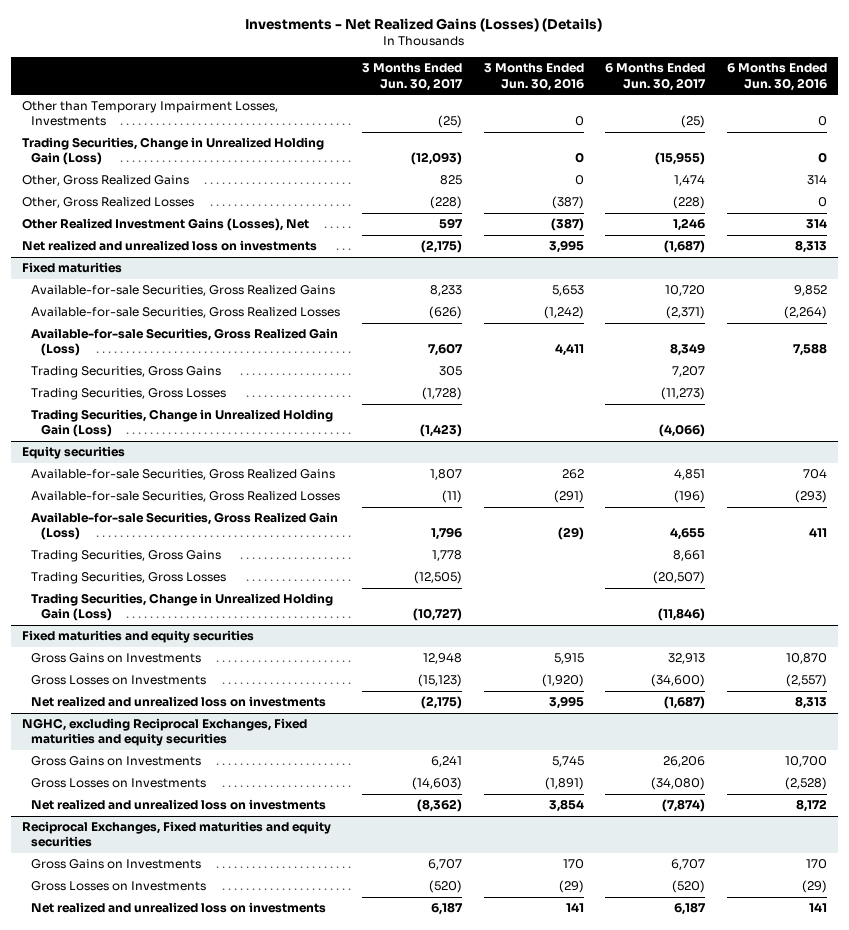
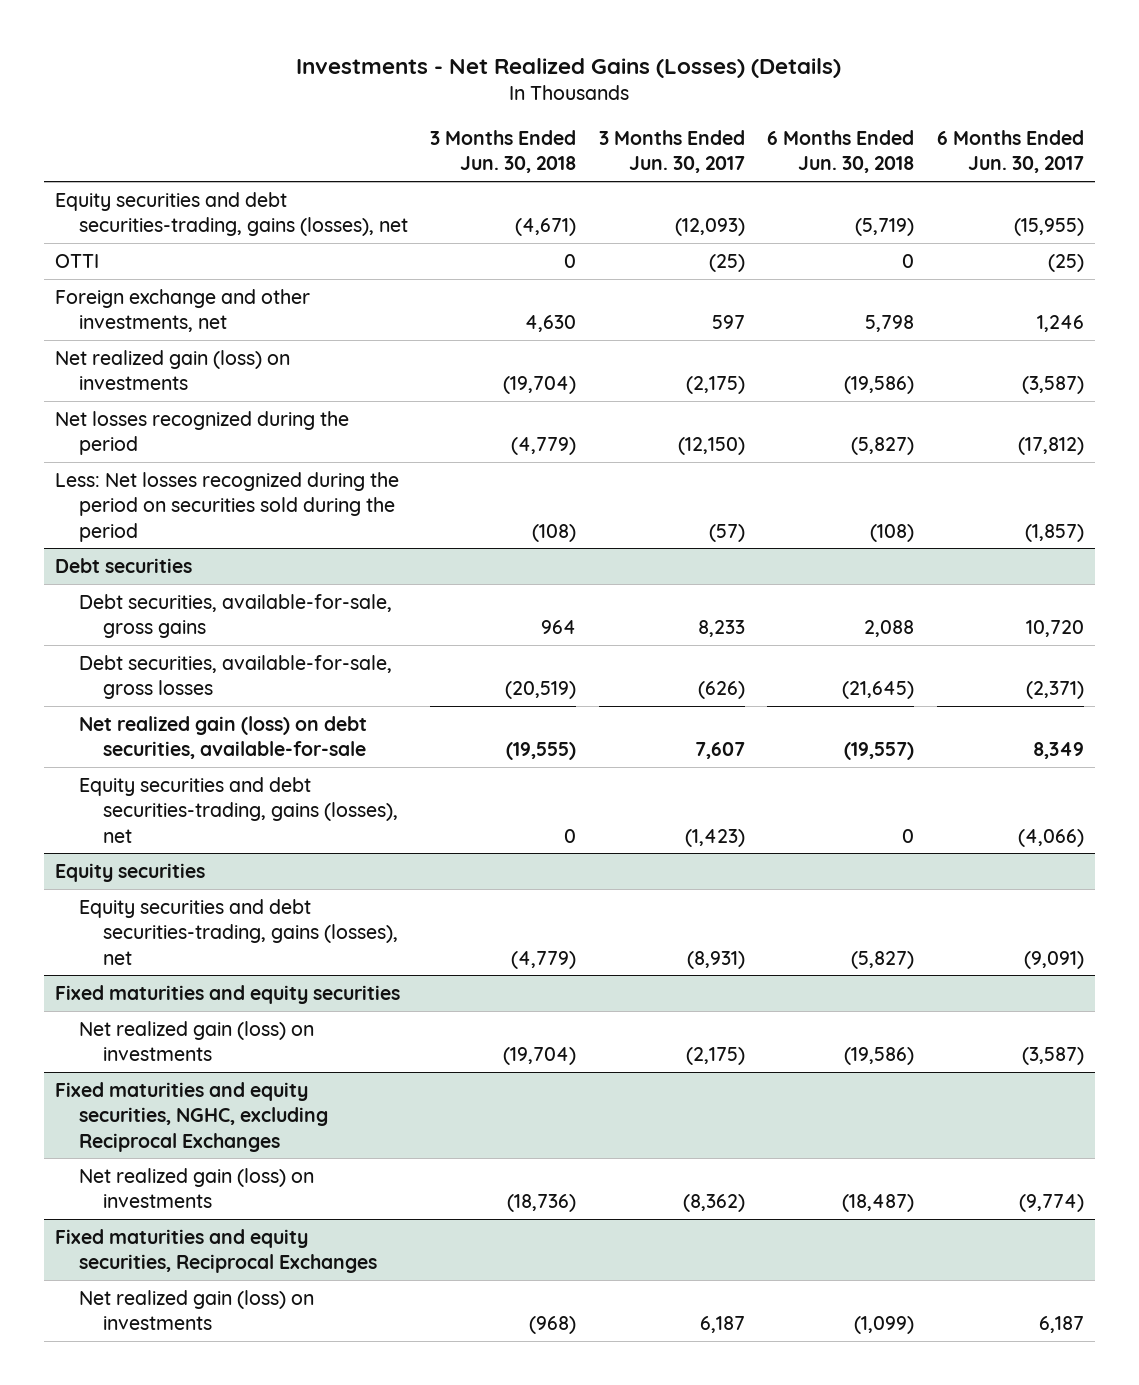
- | 3 Months Ended Jun. 30, 2017 | 3 Months Ended Jun. 30, 2016 | 6 Months Ended Jun. 30, 2017 | 6 Months Ended Jun. 30, 2016
+ | 3 Months Ended Jun. 30, 2018 | 3 Months Ended Jun. 30, 2017 | 6 Months Ended Jun. 30, 2018 | 6 Months Ended Jun. 30, 2017
- Other than Temporary Impairment Losses, Investments | (25) | 0 | (25) | 0
- Trading Securities, Change in Unrealized Holding Gain (Loss) | (12,093) | 0 | (15,955) | 0
- Other, Gross Realized Gains | 825 | 0 | 1,474 | 314
- Other, Gross Realized Losses | (228) | (387) | (228) | 0
- Other Realized Investment Gains (Losses), Net | 597 | (387) | 1,246 | 314
- Net realized and unrealized loss on investments | (2,175) | 3,995 | (1,687) | 8,313
- Fixed maturities
- Available-for-sale Securities, Gross Realized Gains | 8,233 | 5,653 | 10,720 | 9,852
- Available-for-sale Securities, Gross Realized Losses | (626) | (1,242) | (2,371) | (2,264)
- Available-for-sale Securities, Gross Realized Gain (Loss) | 7,607 | 4,411 | 8,349 | 7,588
- Trading Securities, Gross Gains | 305 | | 7,207 |
- Trading Securities, Gross Losses | (1,728) | | (11,273) |
- Trading Securities, Change in Unrealized Holding Gain (Loss) | (1,423) | | (4,066) |
+ Equity securities and debt securities-trading, gains (losses), net | (4,671) | (12,093) | (5,719) | (15,955)
+ OTTI | 0 | (25) | 0 | (25)
+ Foreign exchange and other investments, net | 4,630 | 597 | 5,798 | 1,246
+ Net realized gain (loss) on investments | (19,704) | (2,175) | (19,586) | (3,587)
+ Net losses recognized during the period | (4,779) | (12,150) | (5,827) | (17,812)
+ Less: Net losses recognized during the period on securities sold during the period | (108) | (57) | (108) | (1,857)
+ Debt securities
+ Debt securities, available-for-sale, gross gains | 964 | 8,233 | 2,088 | 10,720
+ Debt securities, available-for-sale, gross losses | (20,519) | (626) | (21,645) | (2,371)
+ Net realized gain (loss) on debt securities, available-for-sale | (19,555) | 7,607 | (19,557) | 8,349
+ Equity securities and debt securities-trading, gains (losses), net | 0 | (1,423) | 0 | (4,066)
@ Equity securities
- Available-for-sale Securities, Gross Realized Gains | 1,807 | 262 | 4,851 | 704
- Available-for-sale Securities, Gross Realized Losses | (11) | (291) | (196) | (293)
- Available-for-sale Securities, Gross Realized Gain (Loss) | 1,796 | (29) | 4,655 | 411
- Trading Securities, Gross Gains | 1,778 | | 8,661 |
- Trading Securities, Gross Losses | (12,505) | | (20,507) |
- Trading Securities, Change in Unrealized Holding Gain (Loss) | (10,727) | | (11,846) |
+ Equity securities and debt securities-trading, gains (losses), net | (4,779) | (8,931) | (5,827) | (9,091)
@ Fixed maturities and equity securities
- Gross Gains on Investments | 12,948 | 5,915 | 32,913 | 10,870
- Gross Losses on Investments | (15,123) | (1,920) | (34,600) | (2,557)
- Net realized and unrealized loss on investments | (2,175) | 3,995 | (1,687) | 8,313
- NGHC, excluding Reciprocal Exchanges, Fixed maturities and equity securities
- Gross Gains on Investments | 6,241 | 5,745 | 26,206 | 10,700
- Gross Losses on Investments | (14,603) | (1,891) | (34,080) | (2,528)
- Net realized and unrealized loss on investments | (8,362) | 3,854 | (7,874) | 8,172
- Reciprocal Exchanges, Fixed maturities and equity securities
- Gross Gains on Investments | 6,707 | 170 | 6,707 | 170
- Gross Losses on Investments | (520) | (29) | (520) | (29)
- Net realized and unrealized loss on investments | 6,187 | 141 | 6,187 | 141
@ Fixed maturities and equity securities
+ Net realized gain (loss) on investments | (19,704) | (2,175) | (19,586) | (3,587)
+ Fixed maturities and equity securities, NGHC, excluding Reciprocal Exchanges
+ Net realized gain (loss) on investments | (18,736) | (8,362) | (18,487) | (9,774)
+ Fixed maturities and equity securities, Reciprocal Exchanges
+ Net realized gain (loss) on investments | (968) | 6,187 | (1,099) | 6,187

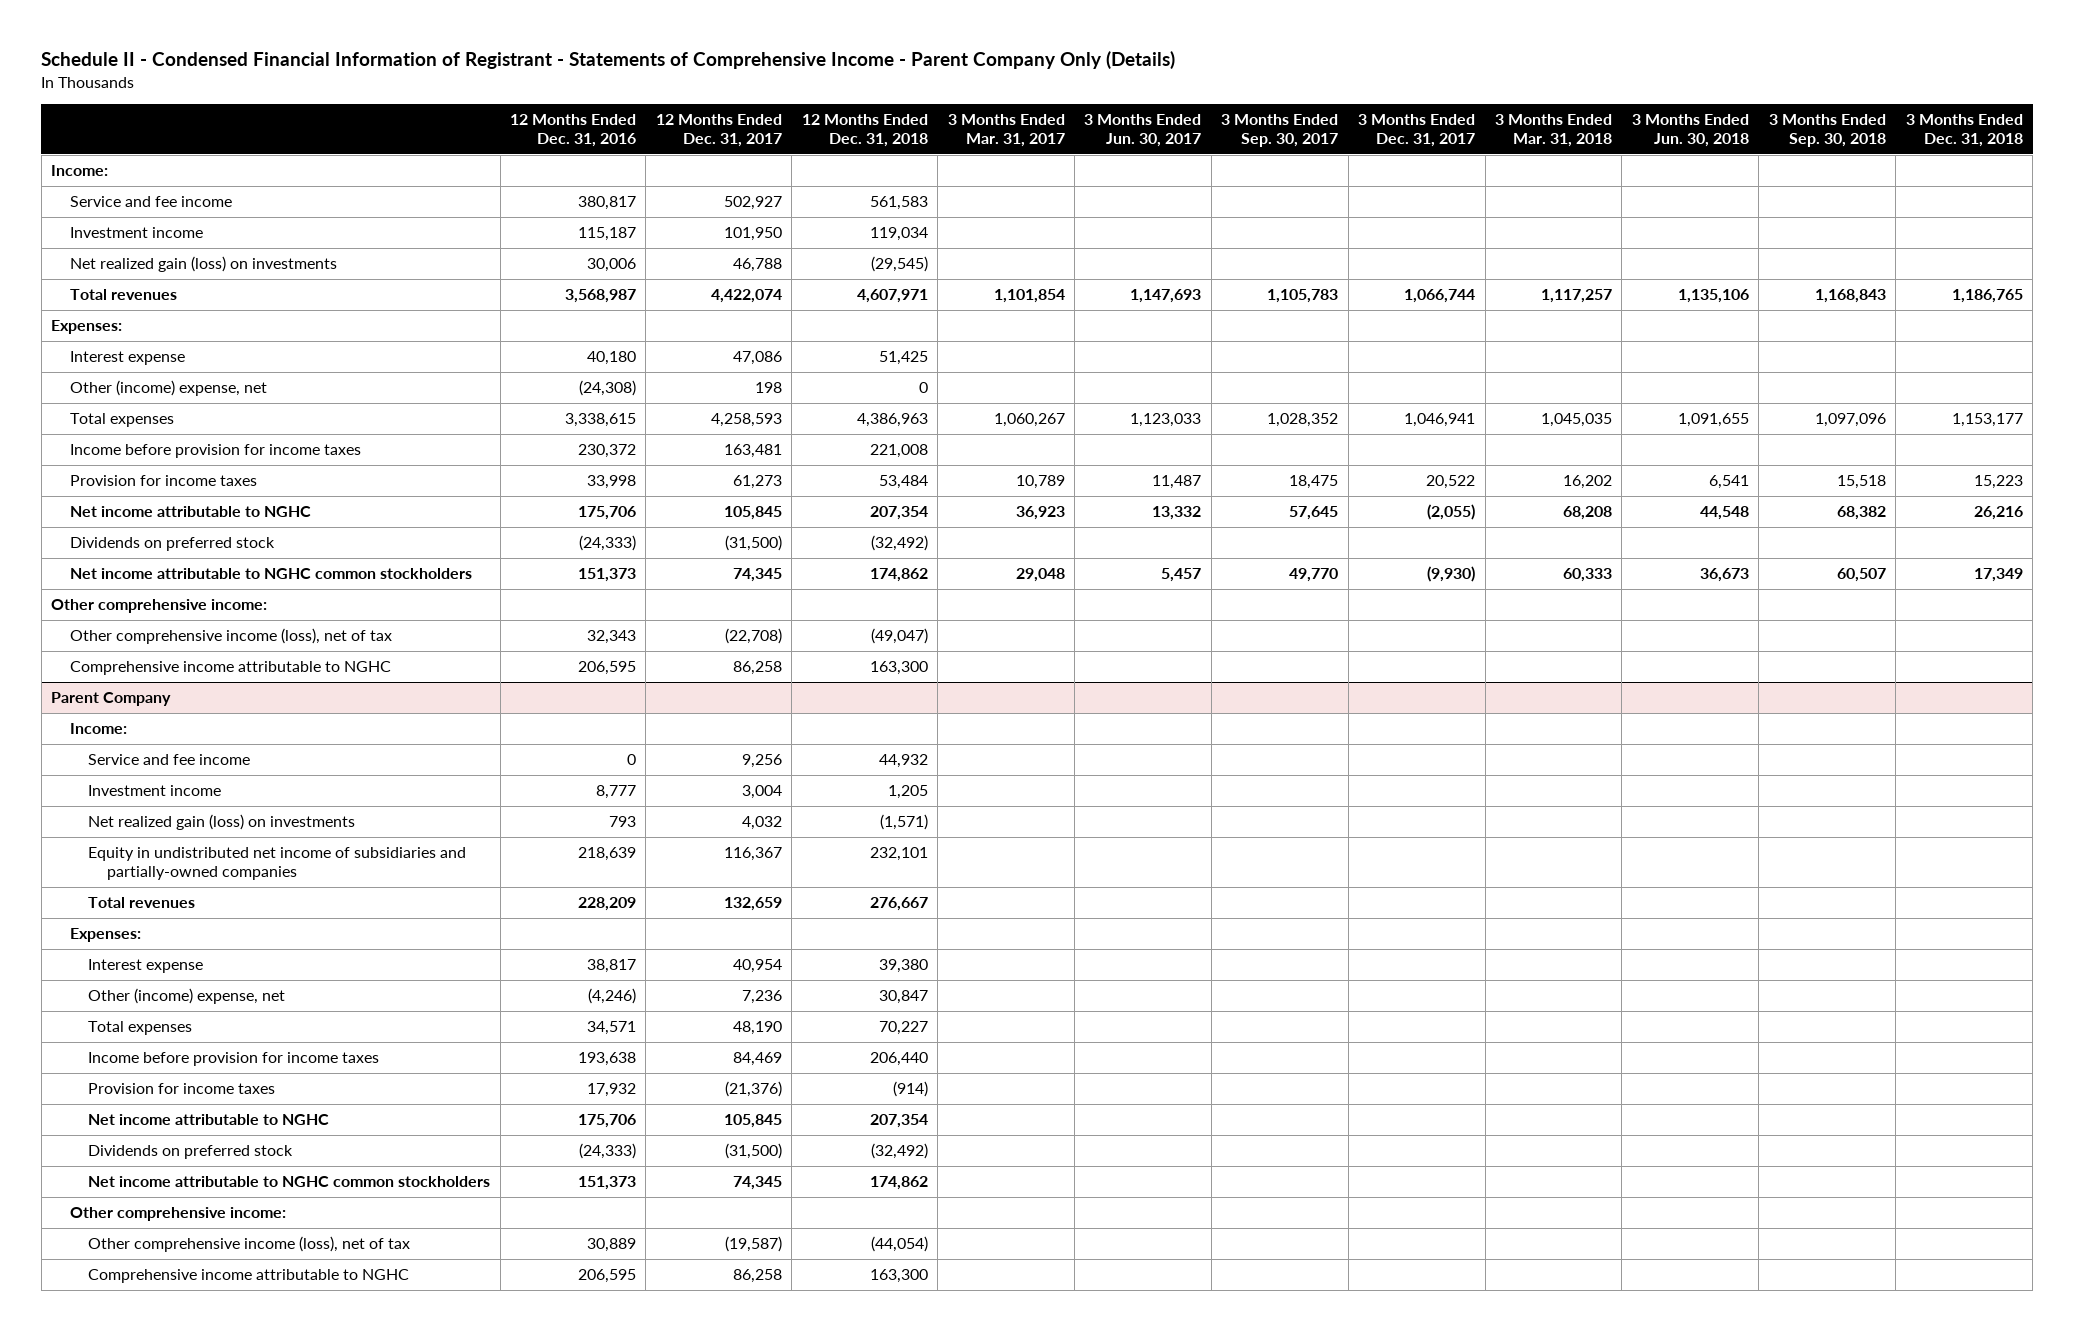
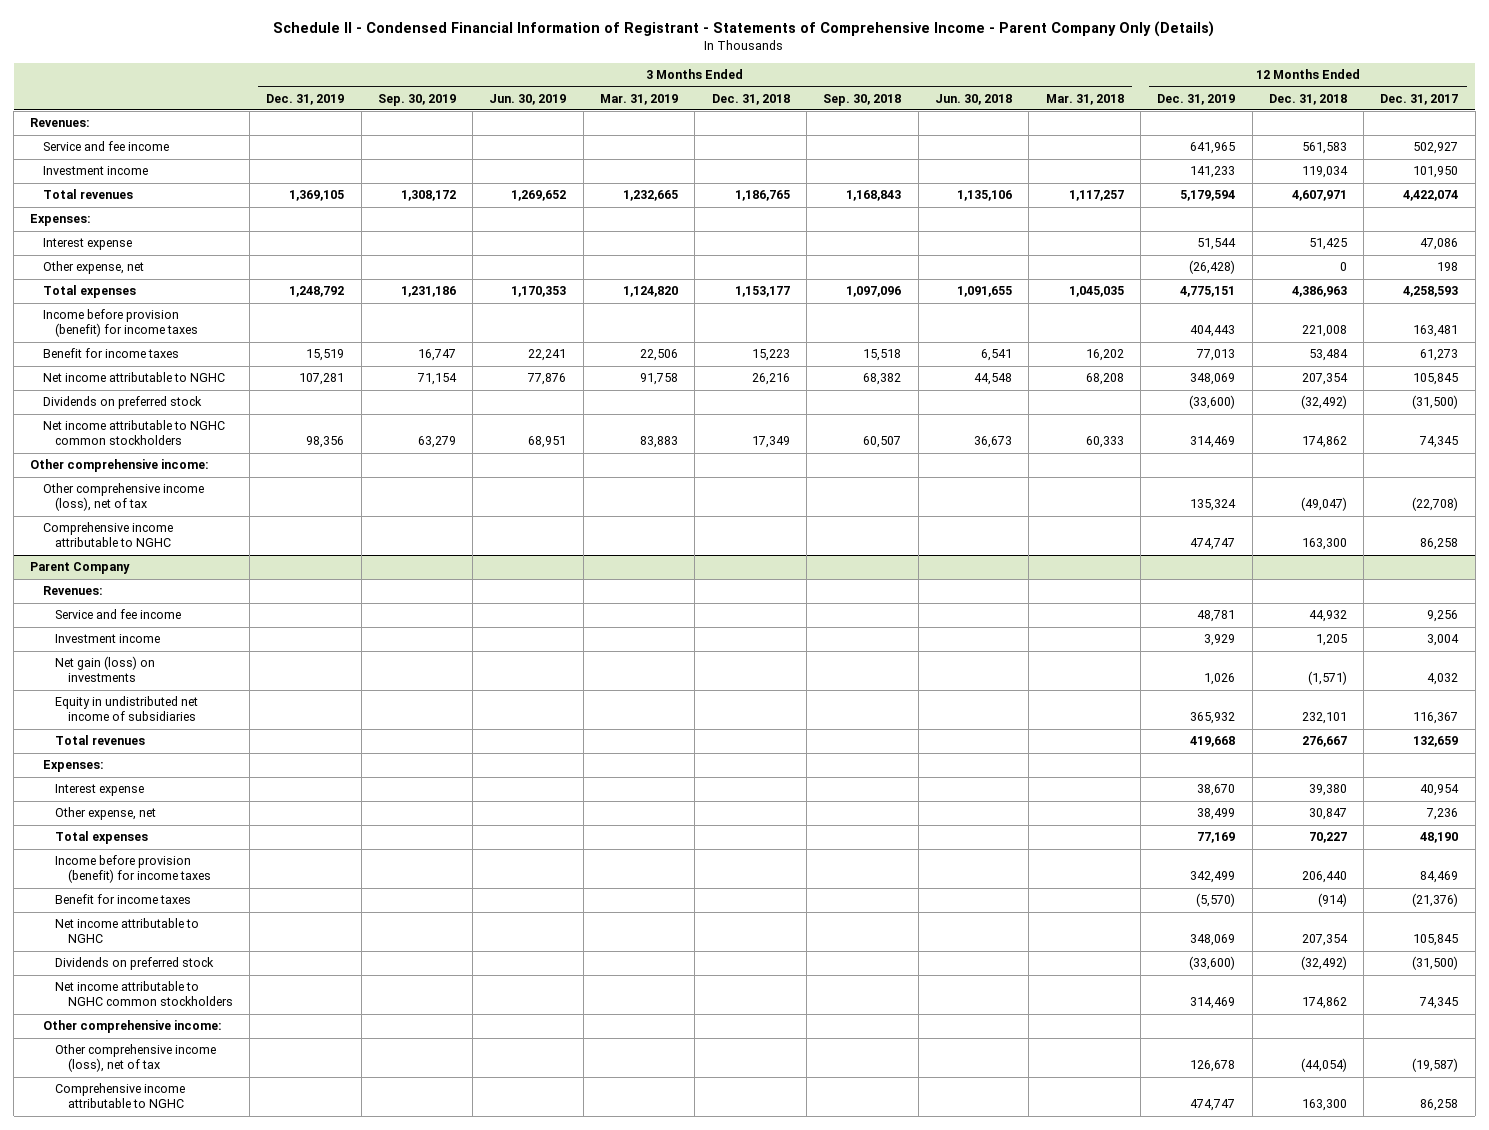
- | 12 Months Ended Dec. 31, 2016 | 12 Months Ended Dec. 31, 2017 | 12 Months Ended Dec. 31, 2018 | 3 Months Ended Mar. 31, 2017 | 3 Months Ended Jun. 30, 2017 | 3 Months Ended Sep. 30, 2017 | 3 Months Ended Dec. 31, 2017 | 3 Months Ended Mar. 31, 2018 | 3 Months Ended Jun. 30, 2018 | 3 Months Ended Sep. 30, 2018 | 3 Months Ended Dec. 31, 2018
+ | 3 Months Ended Dec. 31, 2019 | 3 Months Ended Sep. 30, 2019 | 3 Months Ended Jun. 30, 2019 | 3 Months Ended Mar. 31, 2019 | 3 Months Ended Dec. 31, 2018 | 3 Months Ended Sep. 30, 2018 | 3 Months Ended Jun. 30, 2018 | 3 Months Ended Mar. 31, 2018 | 12 Months Ended Dec. 31, 2019 | 12 Months Ended Dec. 31, 2018 | 12 Months Ended Dec. 31, 2017
- Income:
+ Revenues:
- Net realized gain (loss) on investments | 30,006 | 46,788 | (29,545) | | | | | | | |
- Other (income) expense, net | (24,308) | 198 | 0 | | | | | | | |
+ Other expense, net | | | | | | | | | (26,428) | 0 | 198
- Income before provision for income taxes | 230,372 | 163,481 | 221,008 | | | | | | | |
- Provision for income taxes | 33,998 | 61,273 | 53,484 | 10,789 | 11,487 | 18,475 | 20,522 | 16,202 | 6,541 | 15,518 | 15,223
+ Income before provision (benefit) for income taxes | | | | | | | | | 404,443 | 221,008 | 163,481
+ Benefit for income taxes | 15,519 | 16,747 | 22,241 | 22,506 | 15,223 | 15,518 | 6,541 | 16,202 | 77,013 | 53,484 | 61,273
@ Parent Company
- Income:
+ Revenues:
- Net realized gain (loss) on investments | 793 | 4,032 | (1,571) | | | | | | | |
- Equity in undistributed net income of subsidiaries and partially-owned companies | 218,639 | 116,367 | 232,101 | | | | | | | |
+ Net gain (loss) on investments | | | | | | | | | 1,026 | (1,571) | 4,032
+ Equity in undistributed net income of subsidiaries | | | | | | | | | 365,932 | 232,101 | 116,367
- Other (income) expense, net | (4,246) | 7,236 | 30,847 | | | | | | | |
+ Other expense, net | | | | | | | | | 38,499 | 30,847 | 7,236
- Income before provision for income taxes | 193,638 | 84,469 | 206,440 | | | | | | | |
- Provision for income taxes | 17,932 | (21,376) | (914) | | | | | | | |
+ Income before provision (benefit) for income taxes | | | | | | | | | 342,499 | 206,440 | 84,469
+ Benefit for income taxes | | | | | | | | | (5,570) | (914) | (21,376)

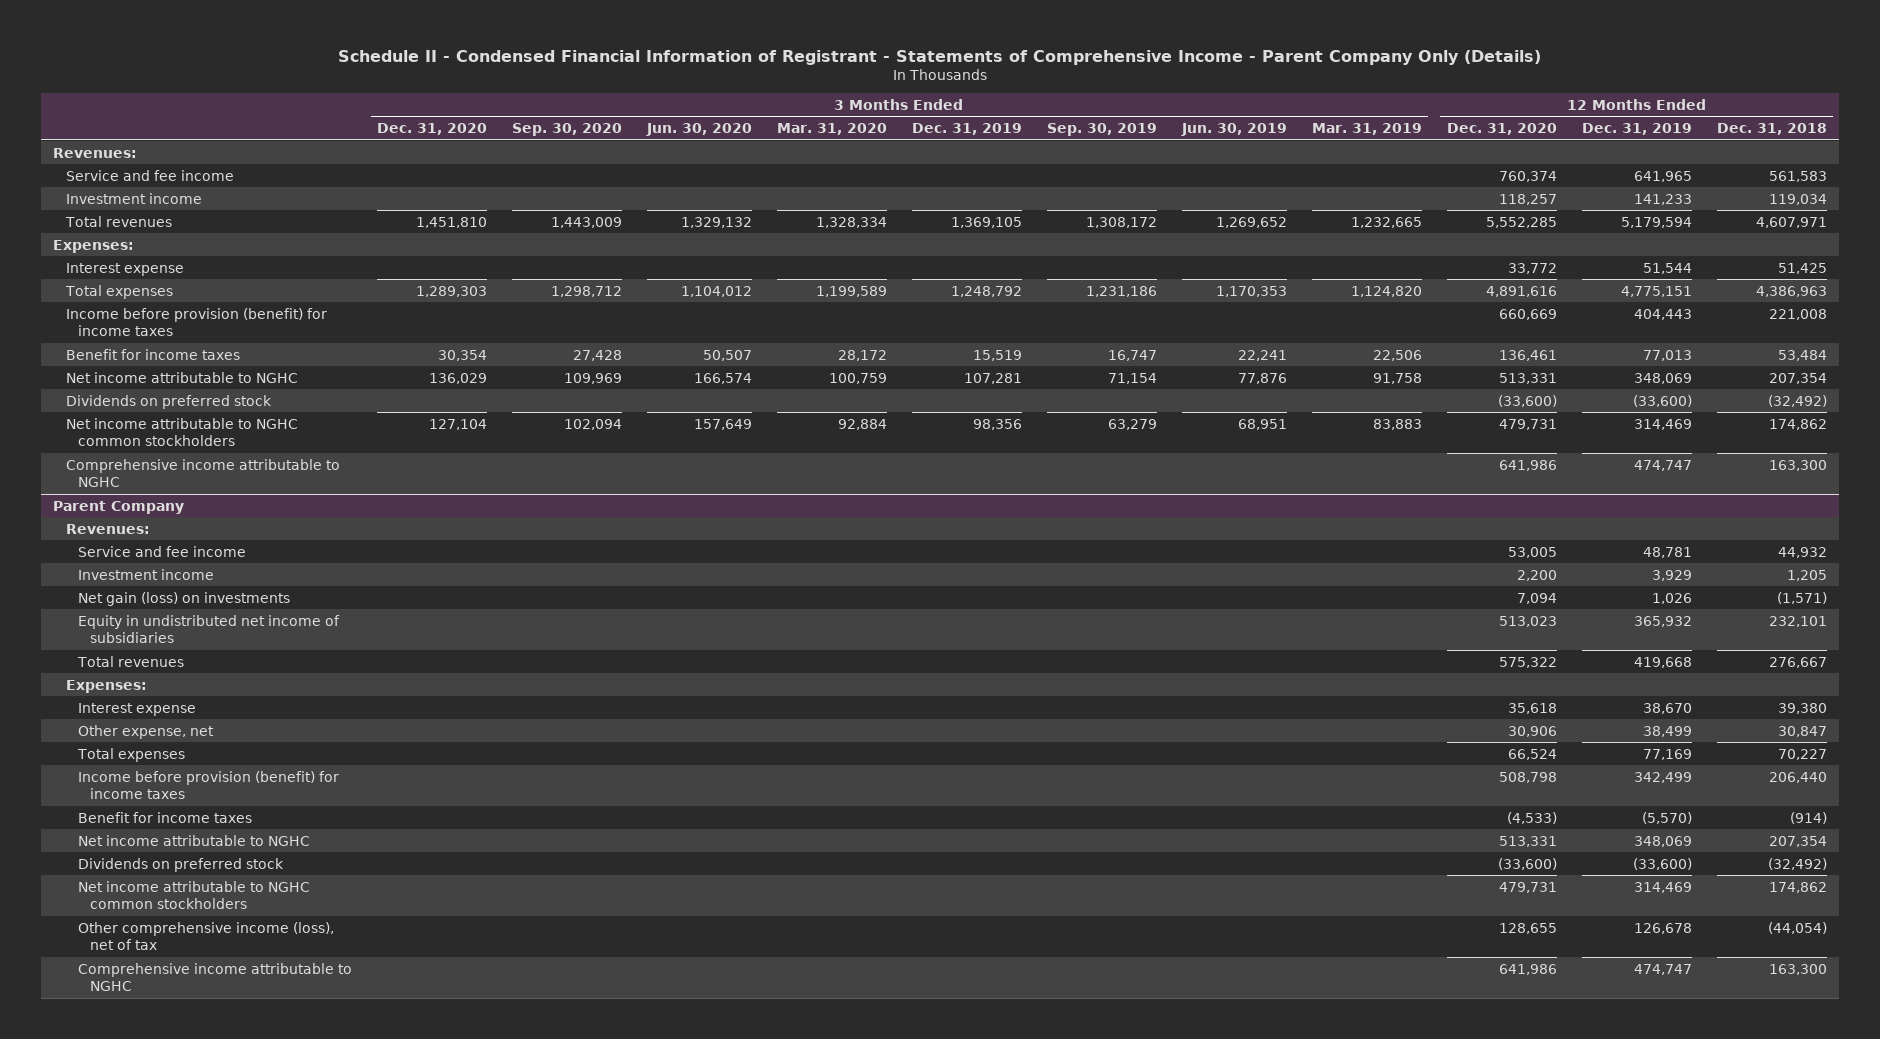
- | 3 Months Ended Dec. 31, 2019 | 3 Months Ended Sep. 30, 2019 | 3 Months Ended Jun. 30, 2019 | 3 Months Ended Mar. 31, 2019 | 3 Months Ended Dec. 31, 2018 | 3 Months Ended Sep. 30, 2018 | 3 Months Ended Jun. 30, 2018 | 3 Months Ended Mar. 31, 2018 | 12 Months Ended Dec. 31, 2019 | 12 Months Ended Dec. 31, 2018 | 12 Months Ended Dec. 31, 2017
+ | 3 Months Ended Dec. 31, 2020 | 3 Months Ended Sep. 30, 2020 | 3 Months Ended Jun. 30, 2020 | 3 Months Ended Mar. 31, 2020 | 3 Months Ended Dec. 31, 2019 | 3 Months Ended Sep. 30, 2019 | 3 Months Ended Jun. 30, 2019 | 3 Months Ended Mar. 31, 2019 | 12 Months Ended Dec. 31, 2020 | 12 Months Ended Dec. 31, 2019 | 12 Months Ended Dec. 31, 2018
- Other expense, net | | | | | | | | | (26,428) | 0 | 198
- Other comprehensive income:
- Other comprehensive income (loss), net of tax | | | | | | | | | 135,324 | (49,047) | (22,708)
@ Parent Company
- Other comprehensive income:

